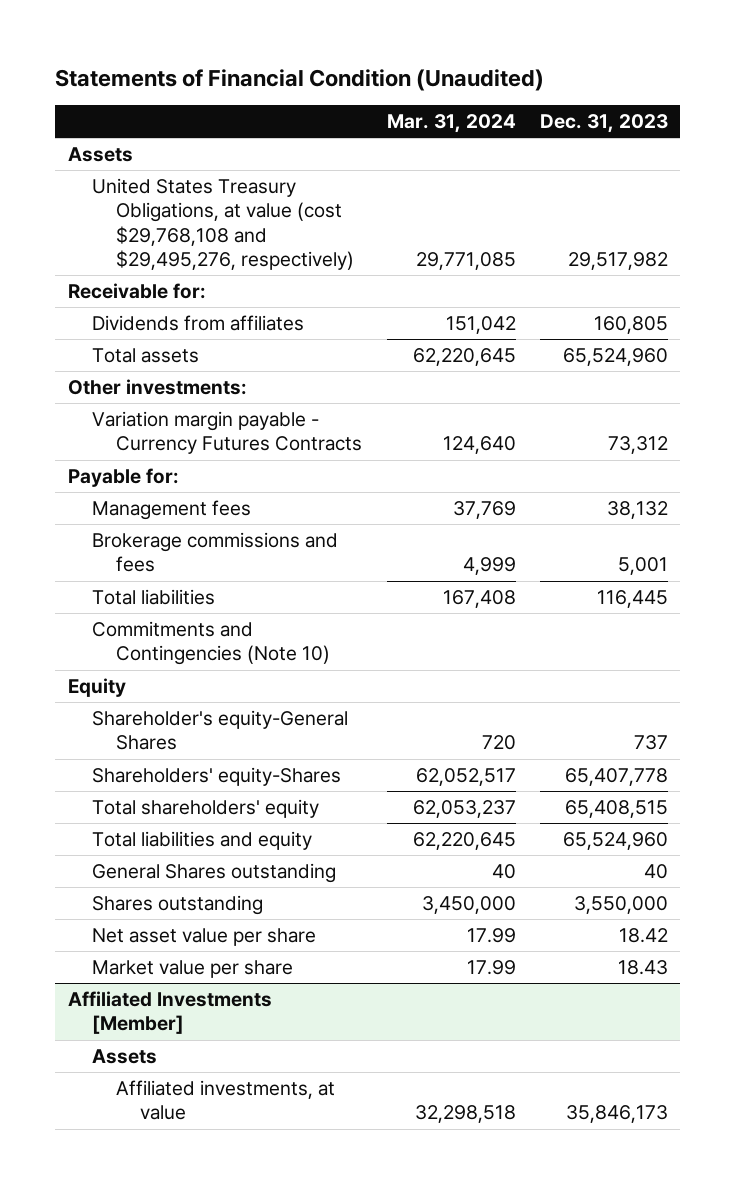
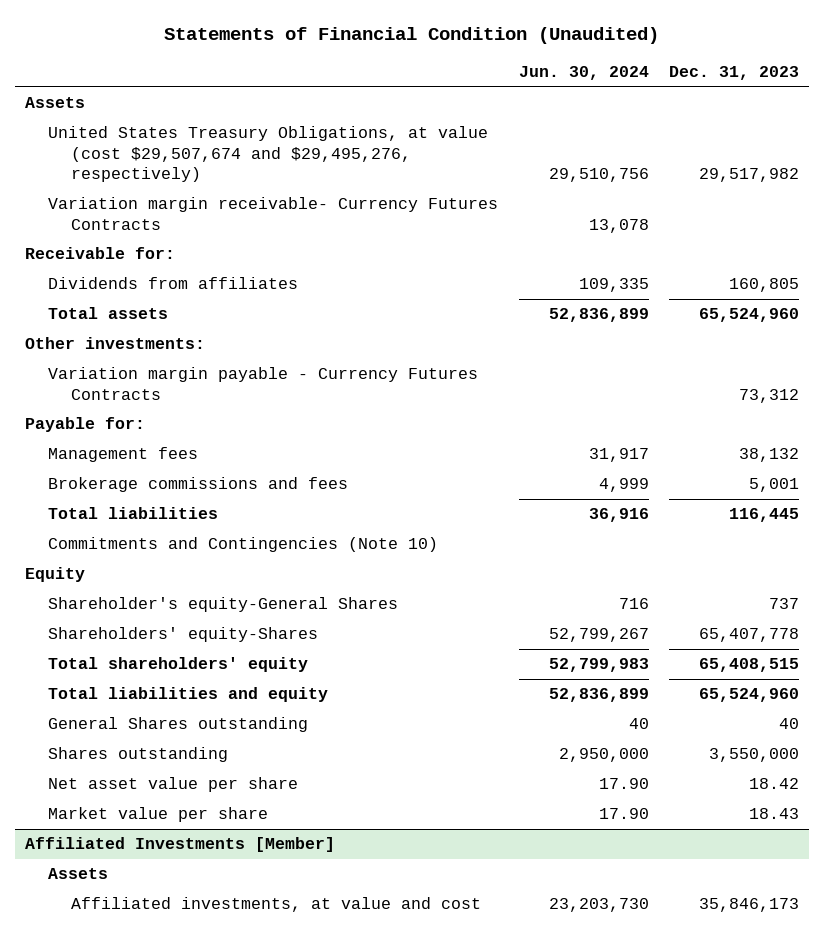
- | Mar. 31, 2024 | Dec. 31, 2023
+ | Jun. 30, 2024 | Dec. 31, 2023
- United States Treasury Obligations, at value (cost $29,768,108 and $29,495,276, respectively) | 29,771,085 | 29,517,982
+ United States Treasury Obligations, at value (cost $29,507,674 and $29,495,276, respectively) | 29,510,756 | 29,517,982
+ Variation margin receivable- Currency Futures Contracts | 13,078 |
@ Affiliated Investments [Member]
- Affiliated investments, at value | 32,298,518 | 35,846,173
+ Affiliated investments, at value and cost | 23,203,730 | 35,846,173

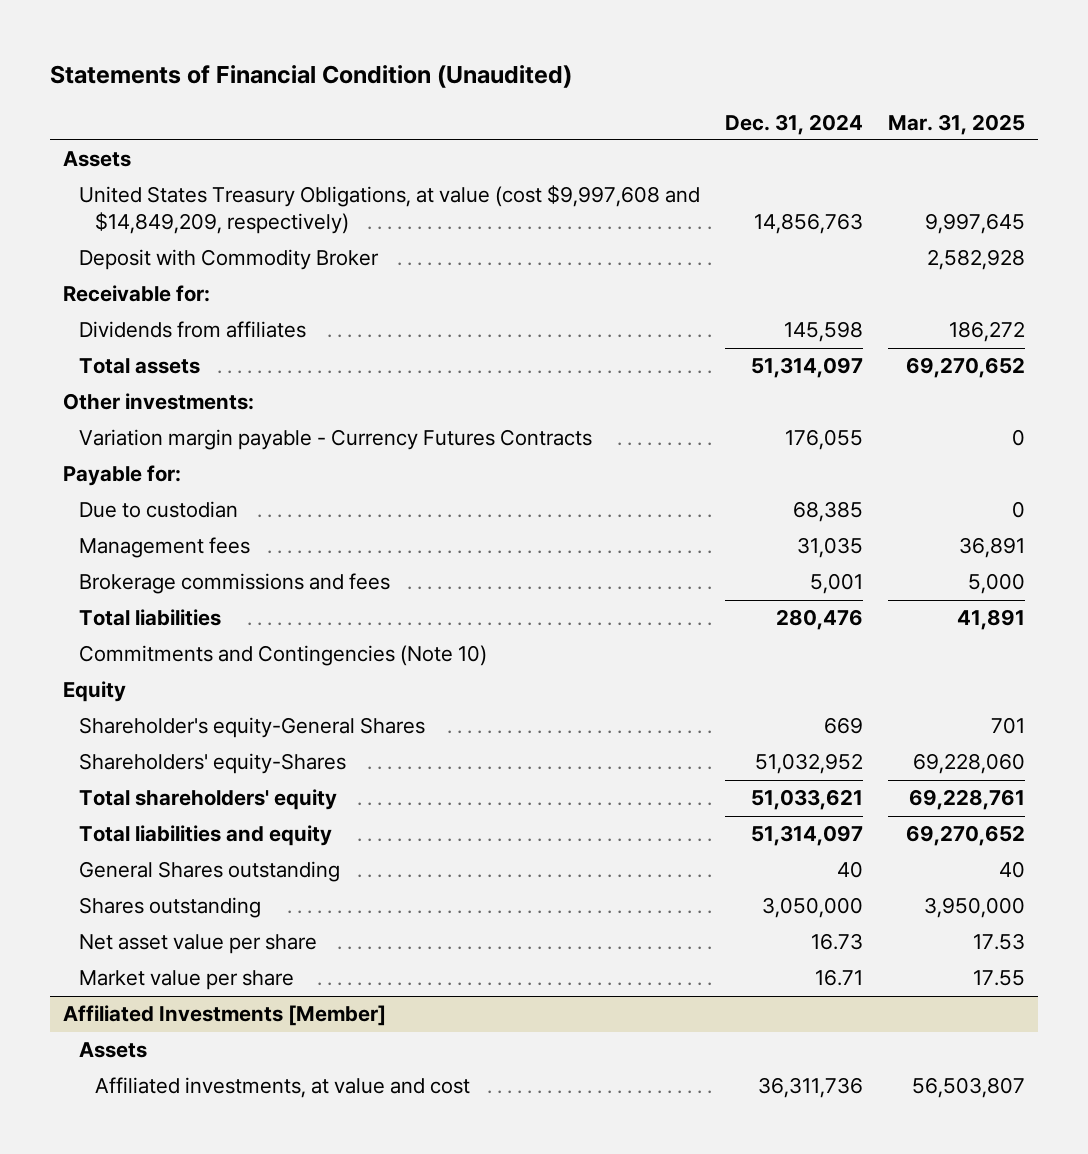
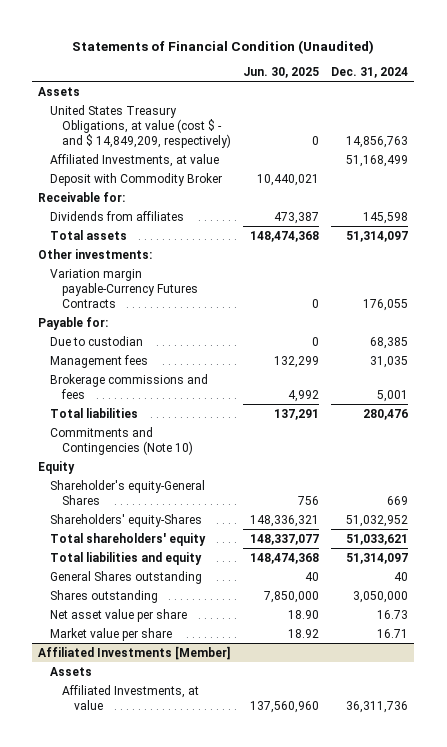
- | Dec. 31, 2024 | Mar. 31, 2025
+ | Jun. 30, 2025 | Dec. 31, 2024
- United States Treasury Obligations, at value (cost $9,997,608 and $14,849,209, respectively) | 14,856,763 | 9,997,645
+ United States Treasury Obligations, at value (cost $ - and $ 14,849,209, respectively) | 0 | 14,856,763
+ Affiliated Investments, at value | | 51,168,499
- Variation margin payable - Currency Futures Contracts | 176,055 | 0
+ Variation margin payable-Currency Futures Contracts | 0 | 176,055
@ Affiliated Investments [Member]
- Affiliated investments, at value and cost | 36,311,736 | 56,503,807
+ Affiliated Investments, at value | 137,560,960 | 36,311,736

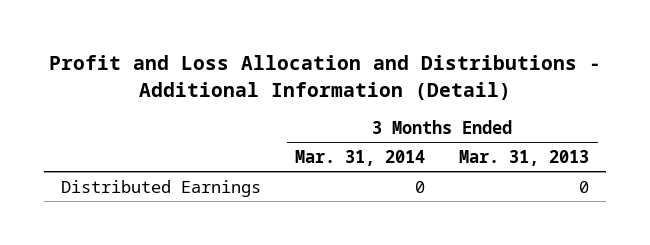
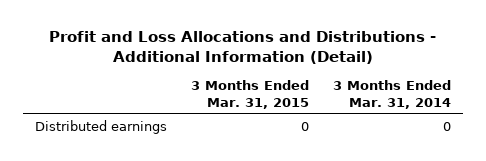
- Profit and Loss Allocation and Distributions - Additional Information (Detail)
+ Profit and Loss Allocations and Distributions - Additional Information (Detail)
- | 3 Months Ended Mar. 31, 2014 | 3 Months Ended Mar. 31, 2013
+ | 3 Months Ended Mar. 31, 2015 | 3 Months Ended Mar. 31, 2014
- Distributed Earnings | 0 | 0
+ Distributed earnings | 0 | 0

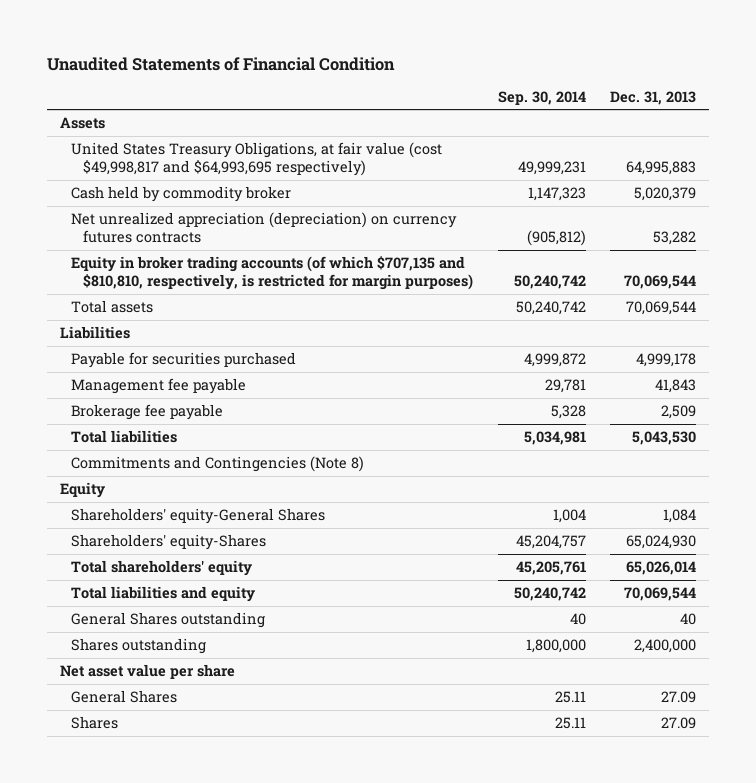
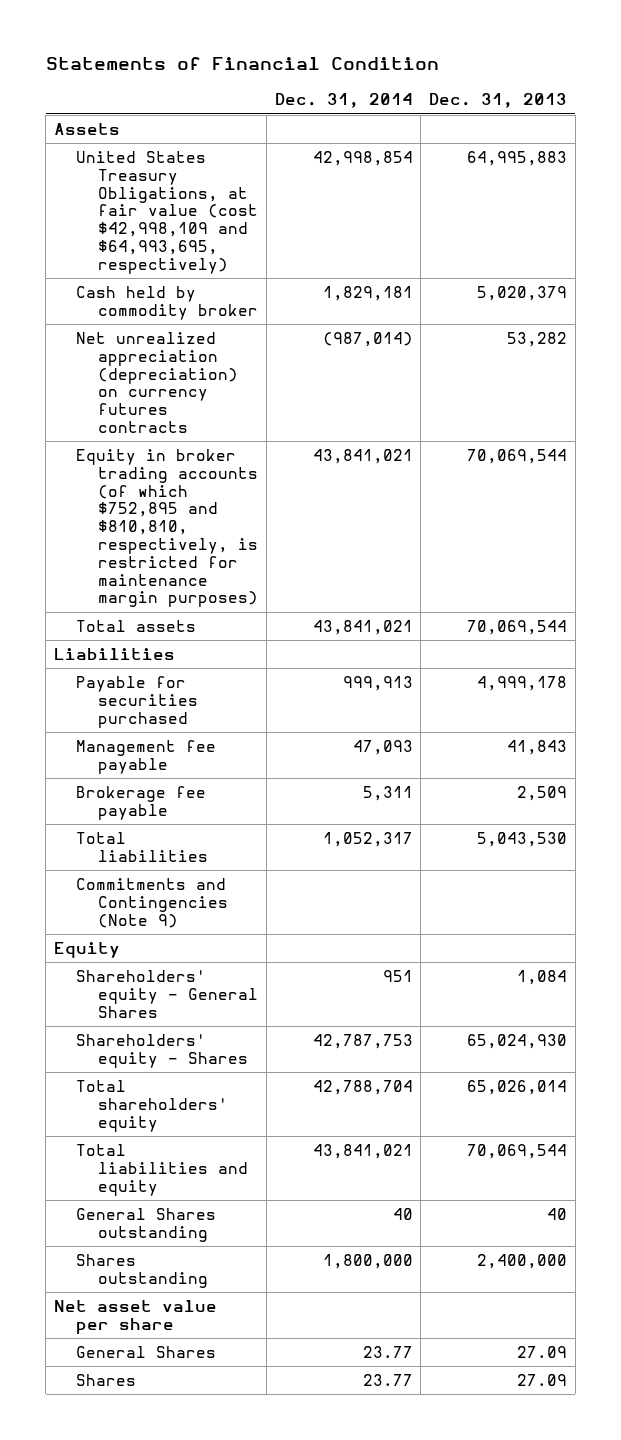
- Unaudited Statements of Financial Condition
+ Statements of Financial Condition
- | Sep. 30, 2014 | Dec. 31, 2013
+ | Dec. 31, 2014 | Dec. 31, 2013
- United States Treasury Obligations, at fair value (cost $49,998,817 and $64,993,695 respectively) | 49,999,231 | 64,995,883
+ United States Treasury Obligations, at fair value (cost $42,998,109 and $64,993,695, respectively) | 42,998,854 | 64,995,883
- Equity in broker trading accounts (of which $707,135 and $810,810, respectively, is restricted for margin purposes) | 50,240,742 | 70,069,544
+ Equity in broker trading accounts (of which $752,895 and $810,810, respectively, is restricted for maintenance margin purposes) | 43,841,021 | 70,069,544
- Commitments and Contingencies (Note 8)
+ Commitments and Contingencies (Note 9)
- Shareholders' equity-General Shares | 1,004 | 1,084
- Shareholders' equity-Shares | 45,204,757 | 65,024,930
+ Shareholders' equity - General Shares | 951 | 1,084
+ Shareholders' equity - Shares | 42,787,753 | 65,024,930

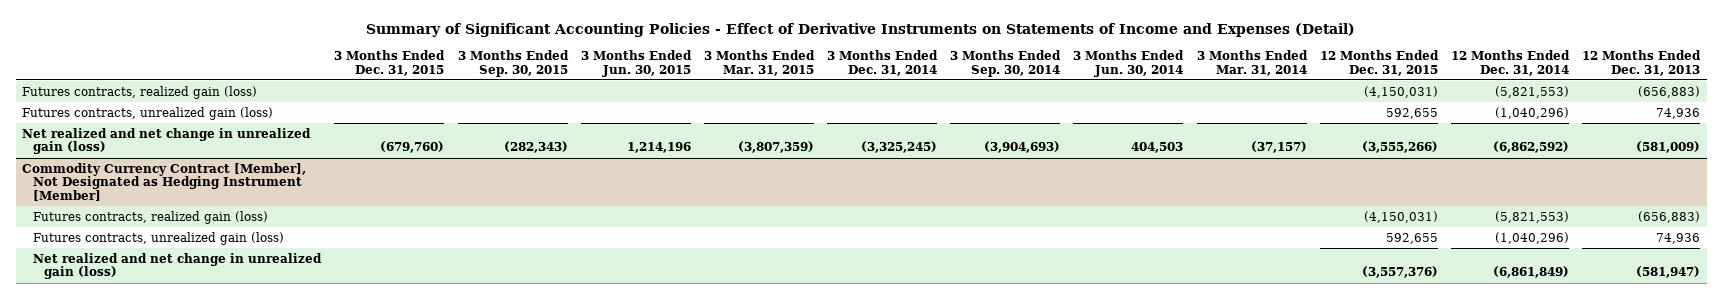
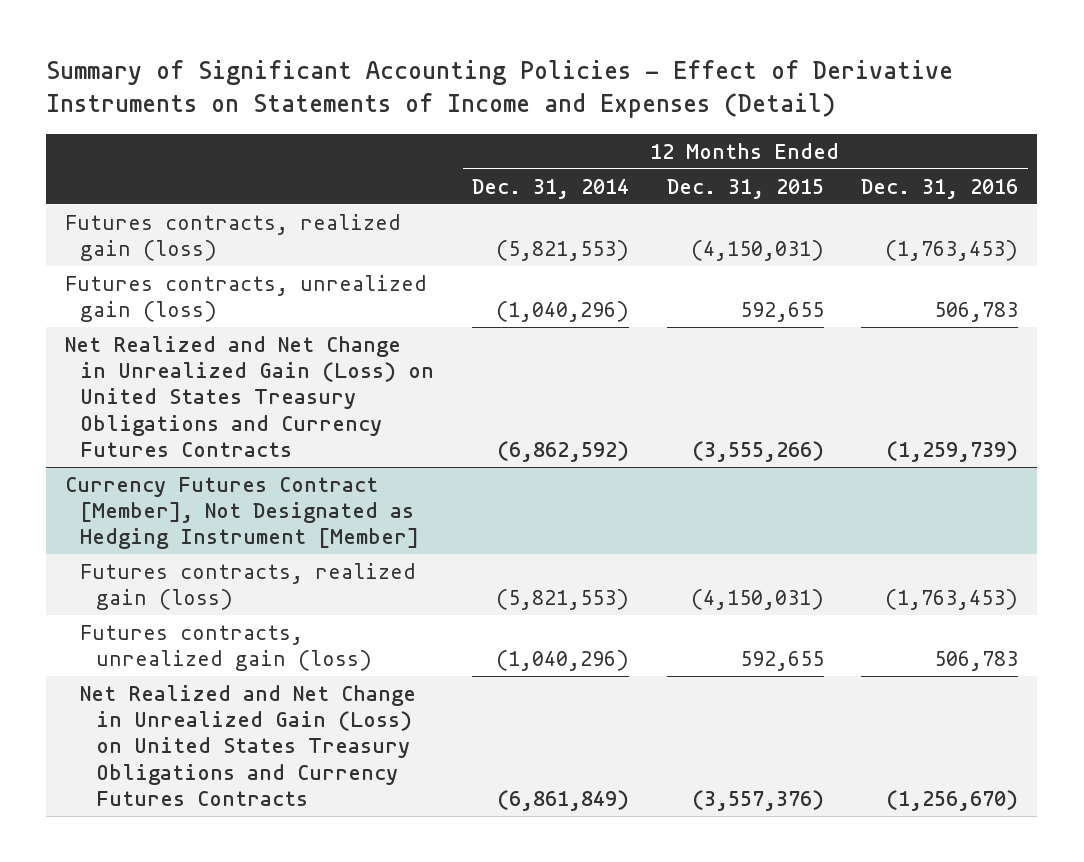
- | 3 Months Ended Dec. 31, 2015 | 3 Months Ended Sep. 30, 2015 | 3 Months Ended Jun. 30, 2015 | 3 Months Ended Mar. 31, 2015 | 3 Months Ended Dec. 31, 2014 | 3 Months Ended Sep. 30, 2014 | 3 Months Ended Jun. 30, 2014 | 3 Months Ended Mar. 31, 2014 | 12 Months Ended Dec. 31, 2015 | 12 Months Ended Dec. 31, 2014 | 12 Months Ended Dec. 31, 2013
+ | 12 Months Ended Dec. 31, 2014 | 12 Months Ended Dec. 31, 2015 | 12 Months Ended Dec. 31, 2016
- Net realized and net change in unrealized gain (loss) | (679,760) | (282,343) | 1,214,196 | (3,807,359) | (3,325,245) | (3,904,693) | 404,503 | (37,157) | (3,555,266) | (6,862,592) | (581,009)
- Commodity Currency Contract [Member], Not Designated as Hedging Instrument [Member]
+ Net Realized and Net Change in Unrealized Gain (Loss) on United States Treasury Obligations and Currency Futures Contracts | (6,862,592) | (3,555,266) | (1,259,739)
+ Currency Futures Contract [Member], Not Designated as Hedging Instrument [Member]
- Net realized and net change in unrealized gain (loss) | | | | | | | | | (3,557,376) | (6,861,849) | (581,947)
+ Net Realized and Net Change in Unrealized Gain (Loss) on United States Treasury Obligations and Currency Futures Contracts | (6,861,849) | (3,557,376) | (1,256,670)

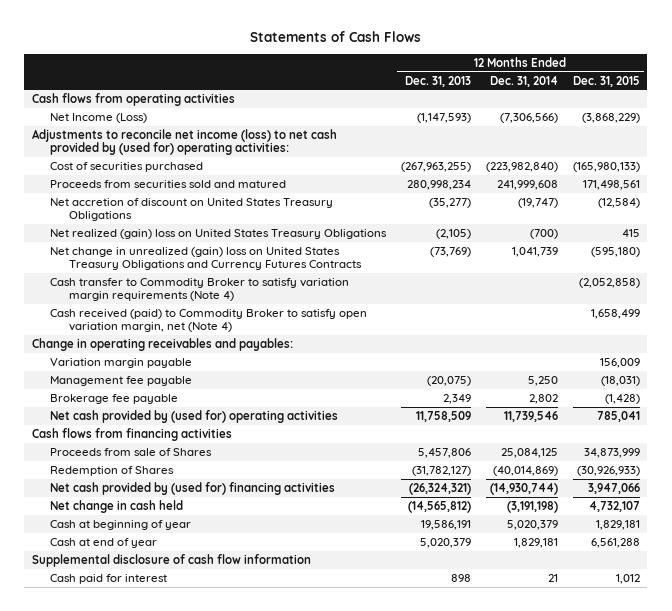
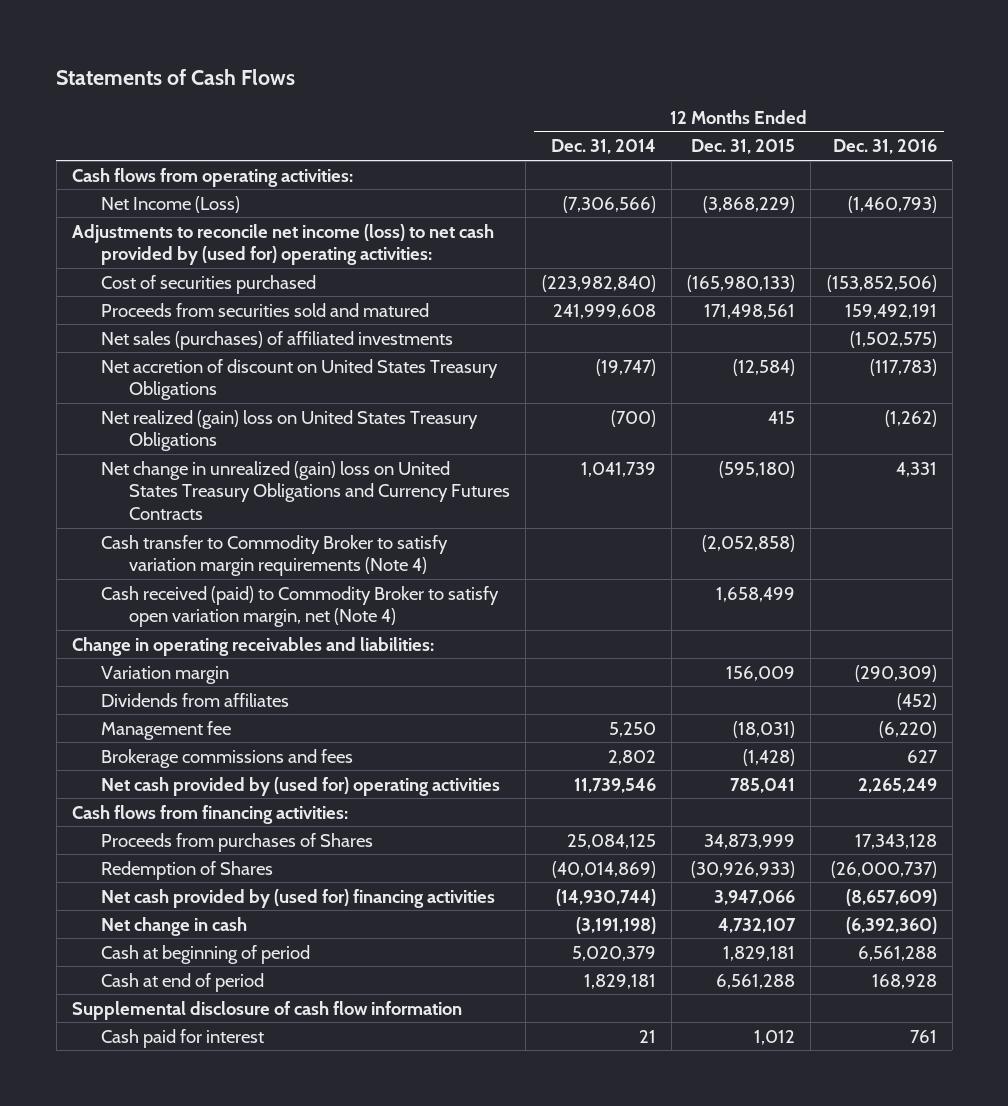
- | 12 Months Ended Dec. 31, 2013 | 12 Months Ended Dec. 31, 2014 | 12 Months Ended Dec. 31, 2015
+ | 12 Months Ended Dec. 31, 2014 | 12 Months Ended Dec. 31, 2015 | 12 Months Ended Dec. 31, 2016
- Cash flows from operating activities
+ Cash flows from operating activities:
+ Net sales (purchases) of affiliated investments | | | (1,502,575)
- Change in operating receivables and payables:
- Variation margin payable | | | 156,009
- Management fee payable | (20,075) | 5,250 | (18,031)
- Brokerage fee payable | 2,349 | 2,802 | (1,428)
+ Change in operating receivables and liabilities:
+ Variation margin | | 156,009 | (290,309)
+ Dividends from affiliates | | | (452)
+ Management fee | 5,250 | (18,031) | (6,220)
+ Brokerage commissions and fees | 2,802 | (1,428) | 627
- Cash flows from financing activities
- Proceeds from sale of Shares | 5,457,806 | 25,084,125 | 34,873,999
+ Cash flows from financing activities:
+ Proceeds from purchases of Shares | 25,084,125 | 34,873,999 | 17,343,128
- Net change in cash held | (14,565,812) | (3,191,198) | 4,732,107
- Cash at beginning of year | 19,586,191 | 5,020,379 | 1,829,181
- Cash at end of year | 5,020,379 | 1,829,181 | 6,561,288
+ Net change in cash | (3,191,198) | 4,732,107 | (6,392,360)
+ Cash at beginning of period | 5,020,379 | 1,829,181 | 6,561,288
+ Cash at end of period | 1,829,181 | 6,561,288 | 168,928

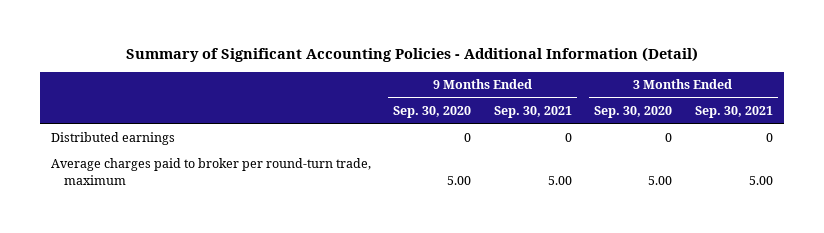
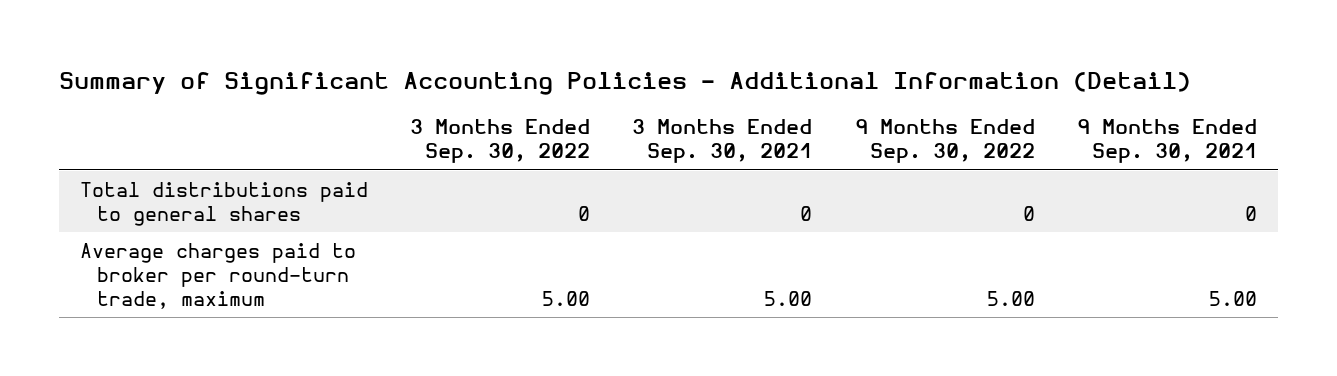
- | 9 Months Ended Sep. 30, 2020 | 9 Months Ended Sep. 30, 2021 | 3 Months Ended Sep. 30, 2020 | 3 Months Ended Sep. 30, 2021
+ | 3 Months Ended Sep. 30, 2022 | 3 Months Ended Sep. 30, 2021 | 9 Months Ended Sep. 30, 2022 | 9 Months Ended Sep. 30, 2021
- Distributed earnings | 0 | 0 | 0 | 0
+ Total distributions paid to general shares | 0 | 0 | 0 | 0

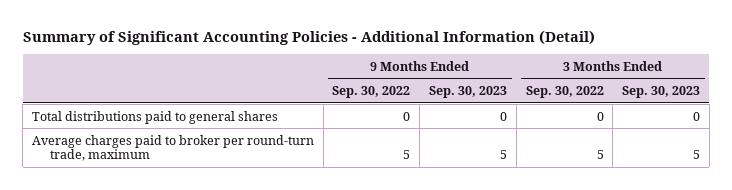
- | 3 Months Ended Sep. 30, 2022 | 3 Months Ended Sep. 30, 2021 | 9 Months Ended Sep. 30, 2022 | 9 Months Ended Sep. 30, 2021
+ | 9 Months Ended Sep. 30, 2022 | 9 Months Ended Sep. 30, 2023 | 3 Months Ended Sep. 30, 2022 | 3 Months Ended Sep. 30, 2023
- Average charges paid to broker per round-turn trade, maximum | 5.00 | 5.00 | 5.00 | 5.00
+ Average charges paid to broker per round-turn trade, maximum | 5 | 5 | 5 | 5

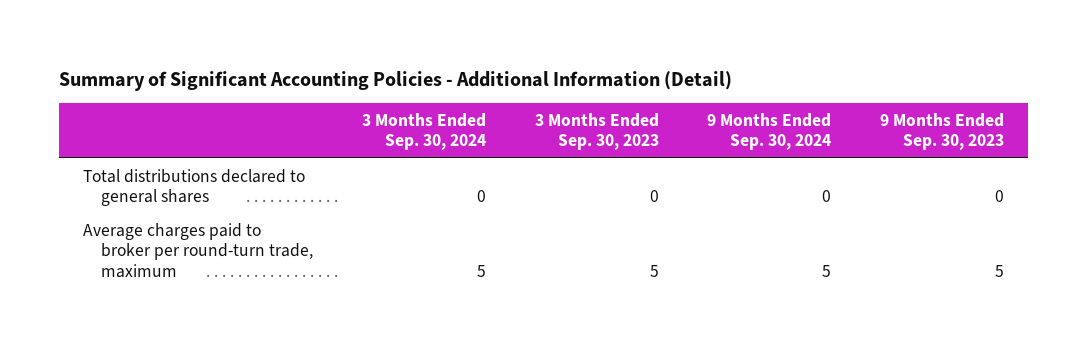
- | 9 Months Ended Sep. 30, 2022 | 9 Months Ended Sep. 30, 2023 | 3 Months Ended Sep. 30, 2022 | 3 Months Ended Sep. 30, 2023
+ | 3 Months Ended Sep. 30, 2024 | 3 Months Ended Sep. 30, 2023 | 9 Months Ended Sep. 30, 2024 | 9 Months Ended Sep. 30, 2023
- Total distributions paid to general shares | 0 | 0 | 0 | 0
+ Total distributions declared to general shares | 0 | 0 | 0 | 0

